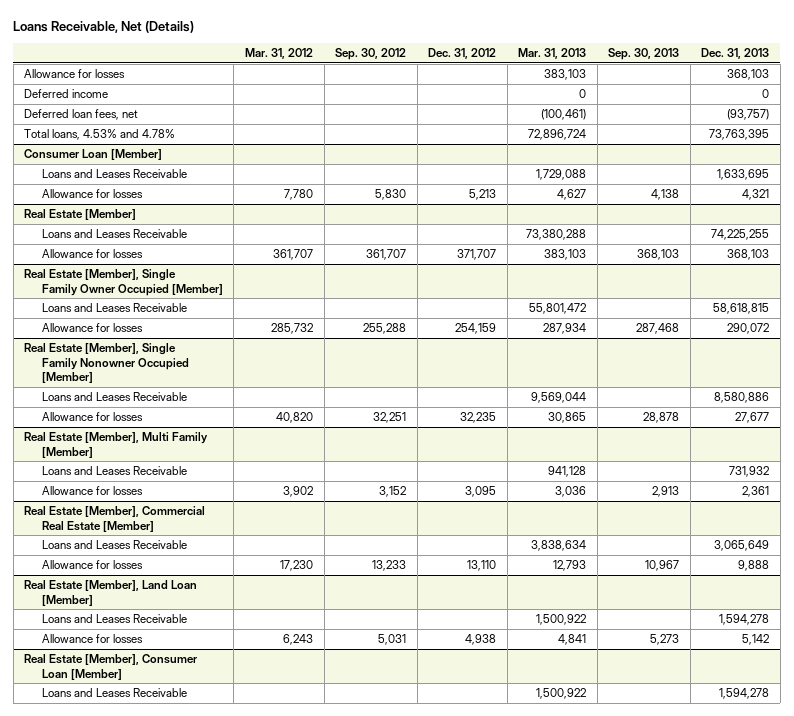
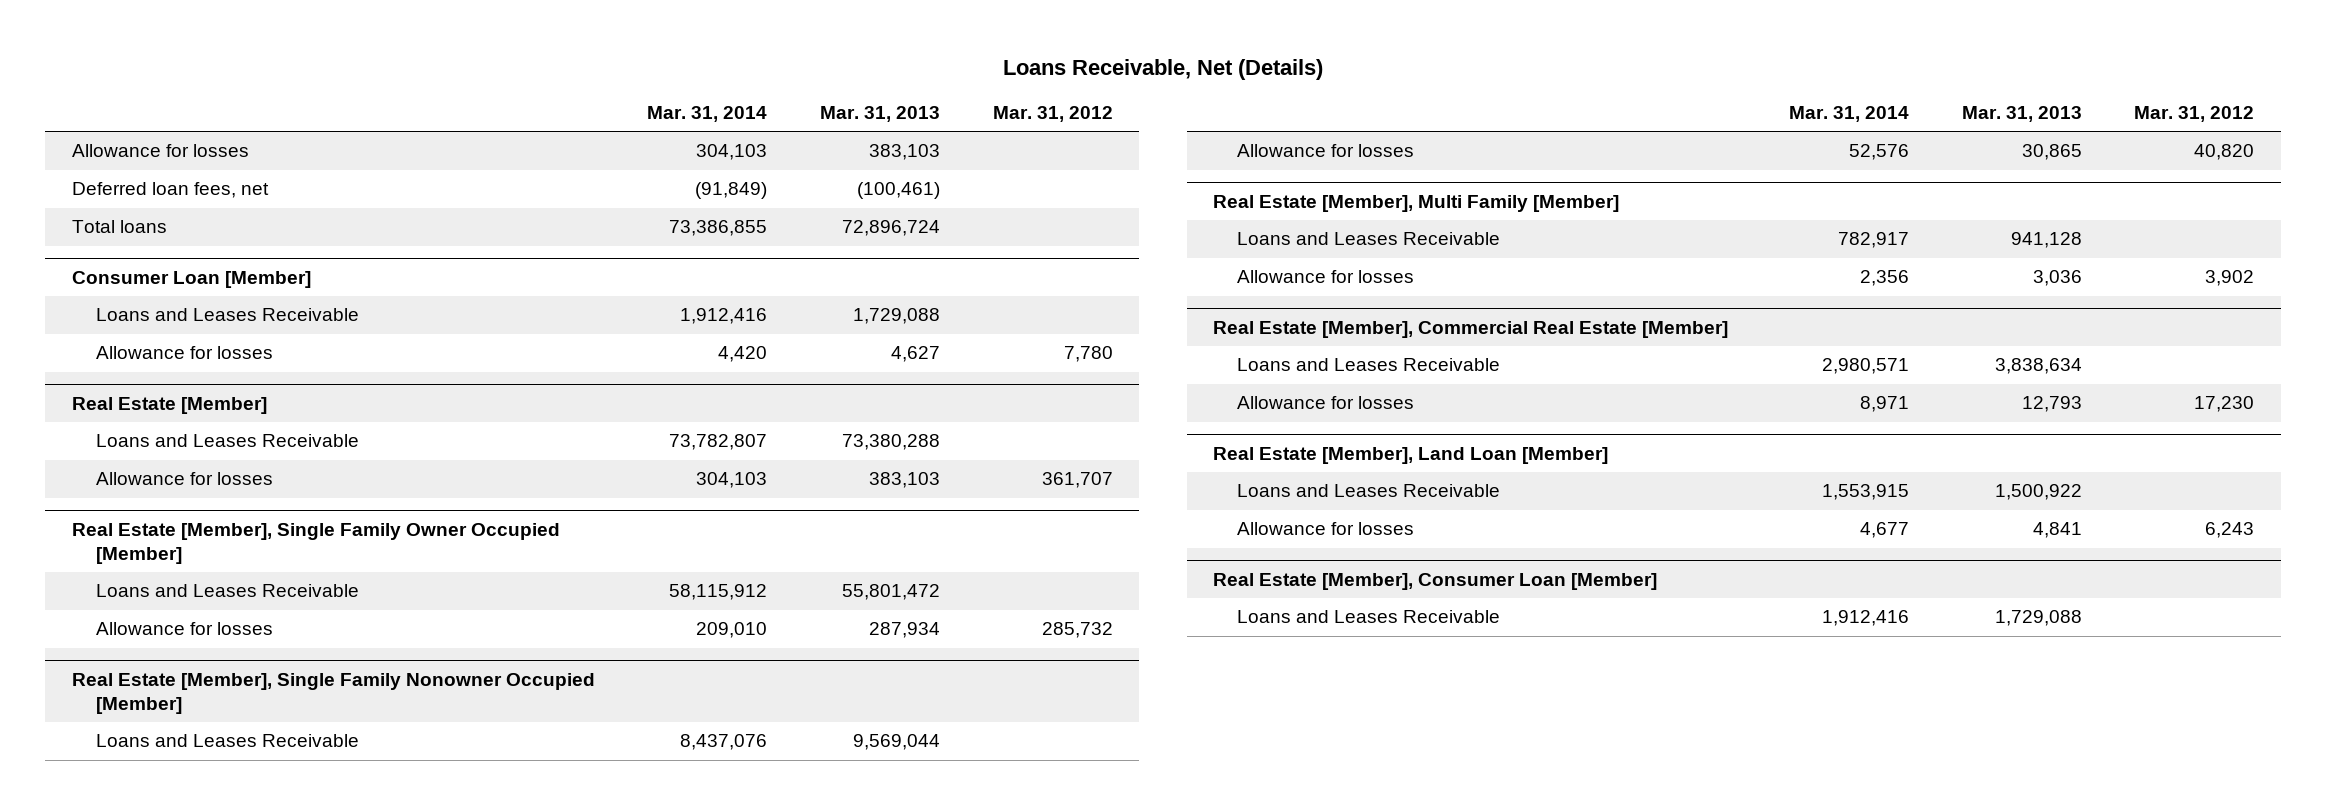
- | Mar. 31, 2012 | Sep. 30, 2012 | Dec. 31, 2012 | Mar. 31, 2013 | Sep. 30, 2013 | Dec. 31, 2013
+ | Mar. 31, 2014 | Mar. 31, 2013 | Mar. 31, 2012
- Deferred income | | | | 0 | | 0
- Total loans, 4.53% and 4.78% | | | | 72,896,724 | | 73,763,395
+ Total loans | 73,386,855 | 72,896,724 |
@ Real Estate [Member], Consumer Loan [Member]
- Loans and Leases Receivable | | | | 1,500,922 | | 1,594,278
+ Loans and Leases Receivable | 1,912,416 | 1,729,088 |

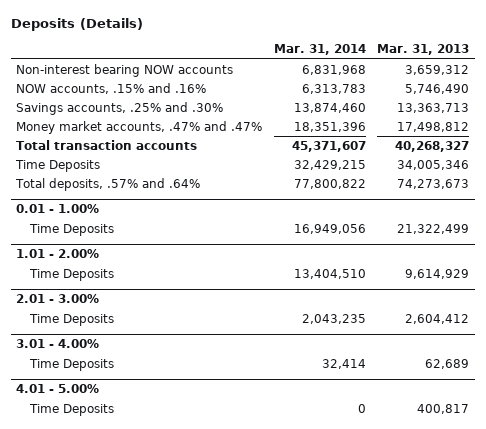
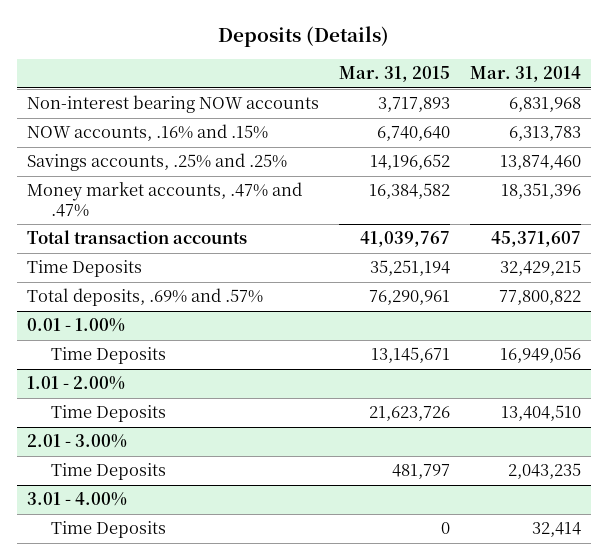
- | Mar. 31, 2014 | Mar. 31, 2013
+ | Mar. 31, 2015 | Mar. 31, 2014
- NOW accounts, .15% and .16% | 6,313,783 | 5,746,490
- Savings accounts, .25% and .30% | 13,874,460 | 13,363,713
+ NOW accounts, .16% and .15% | 6,740,640 | 6,313,783
+ Savings accounts, .25% and .25% | 14,196,652 | 13,874,460
- Total deposits, .57% and .64% | 77,800,822 | 74,273,673
+ Total deposits, .69% and .57% | 76,290,961 | 77,800,822
- 4.01 - 5.00%
- Time Deposits | 0 | 400,817

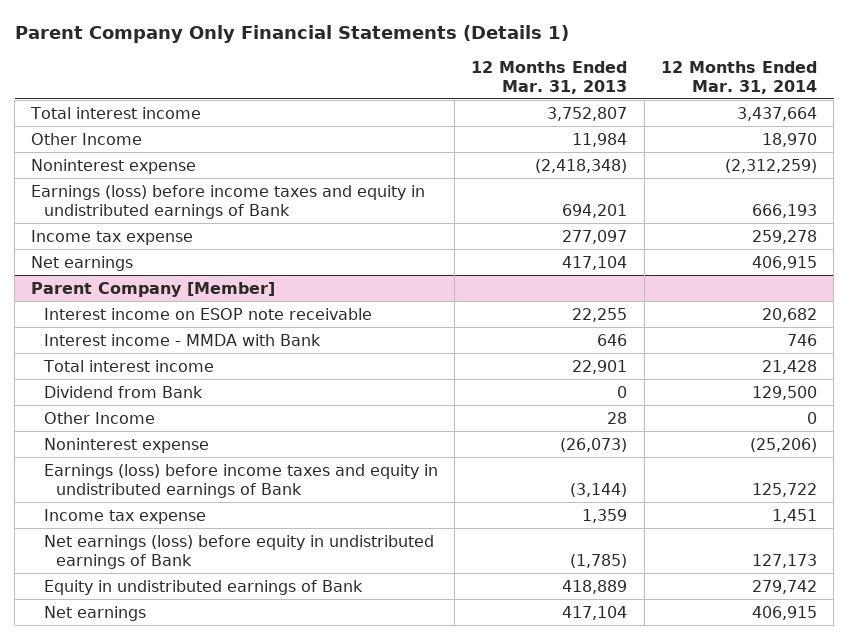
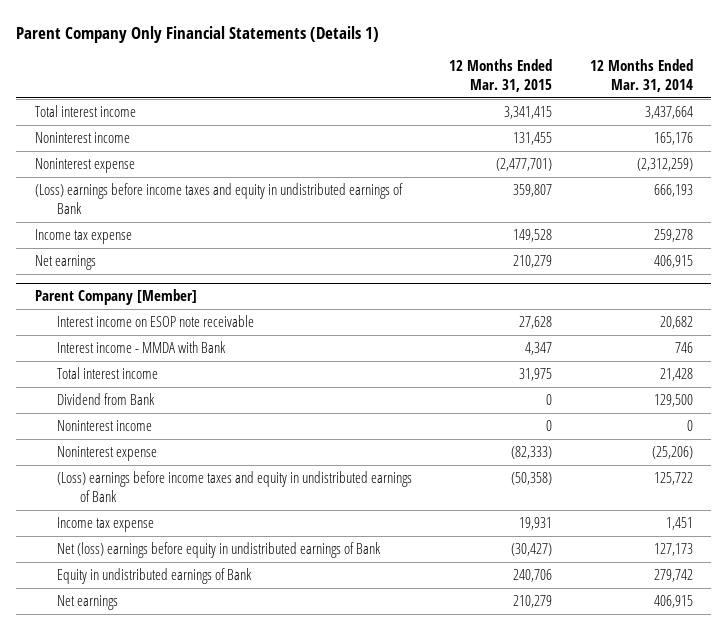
- | 12 Months Ended Mar. 31, 2013 | 12 Months Ended Mar. 31, 2014
+ | 12 Months Ended Mar. 31, 2015 | 12 Months Ended Mar. 31, 2014
- Other Income | 11,984 | 18,970
+ Noninterest income | 131,455 | 165,176
- Earnings (loss) before income taxes and equity in undistributed earnings of Bank | 694,201 | 666,193
+ (Loss) earnings before income taxes and equity in undistributed earnings of Bank | 359,807 | 666,193
@ Parent Company [Member]
- Other Income | 28 | 0
+ Noninterest income | 0 | 0
- Earnings (loss) before income taxes and equity in undistributed earnings of Bank | (3,144) | 125,722
+ (Loss) earnings before income taxes and equity in undistributed earnings of Bank | (50,358) | 125,722
- Net earnings (loss) before equity in undistributed earnings of Bank | (1,785) | 127,173
+ Net (loss) earnings before equity in undistributed earnings of Bank | (30,427) | 127,173

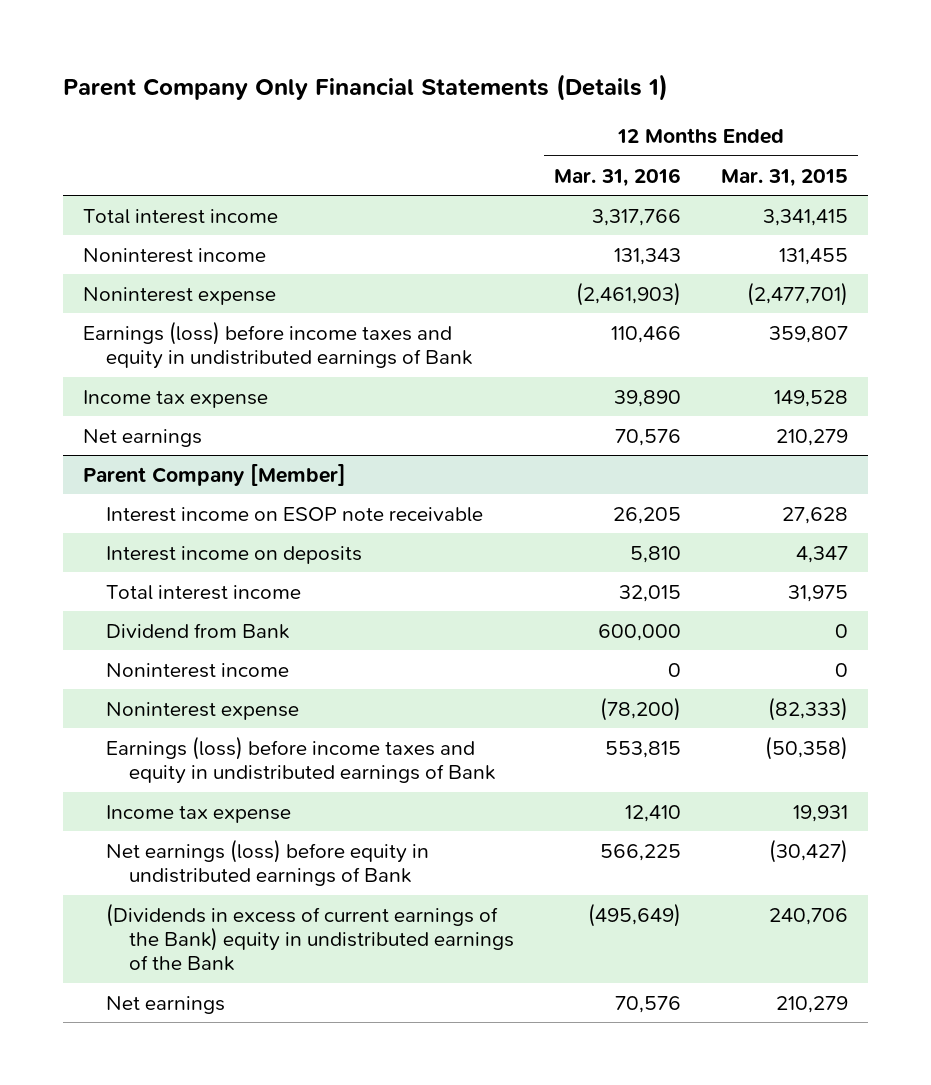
- | 12 Months Ended Mar. 31, 2015 | 12 Months Ended Mar. 31, 2014
+ | 12 Months Ended Mar. 31, 2016 | 12 Months Ended Mar. 31, 2015
- (Loss) earnings before income taxes and equity in undistributed earnings of Bank | 359,807 | 666,193
+ Earnings (loss) before income taxes and equity in undistributed earnings of Bank | 110,466 | 359,807
@ Parent Company [Member]
- Interest income - MMDA with Bank | 4,347 | 746
+ Interest income on deposits | 5,810 | 4,347
- (Loss) earnings before income taxes and equity in undistributed earnings of Bank | (50,358) | 125,722
+ Earnings (loss) before income taxes and equity in undistributed earnings of Bank | 553,815 | (50,358)
- Net (loss) earnings before equity in undistributed earnings of Bank | (30,427) | 127,173
- Equity in undistributed earnings of Bank | 240,706 | 279,742
+ Net earnings (loss) before equity in undistributed earnings of Bank | 566,225 | (30,427)
+ (Dividends in excess of current earnings of the Bank) equity in undistributed earnings of the Bank | (495,649) | 240,706

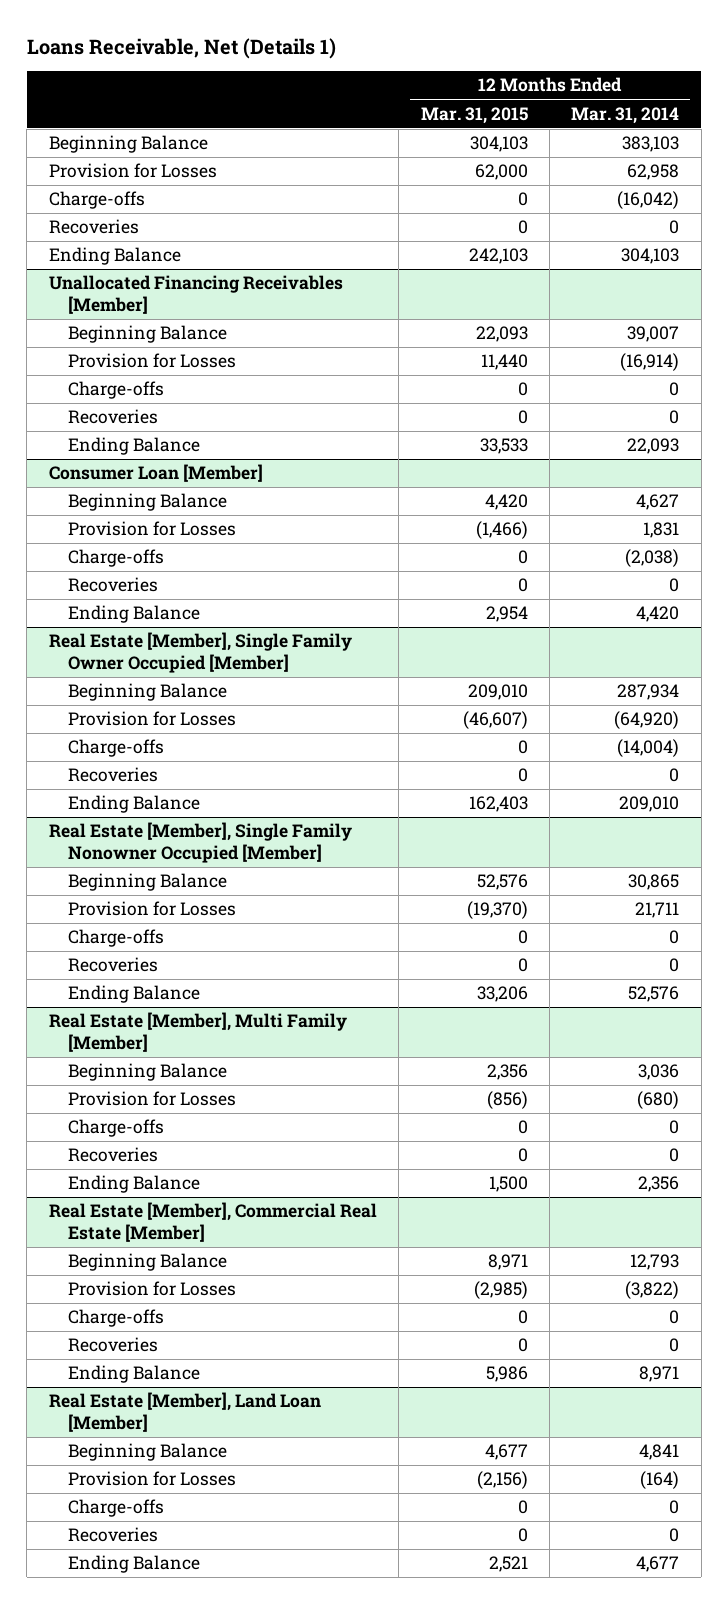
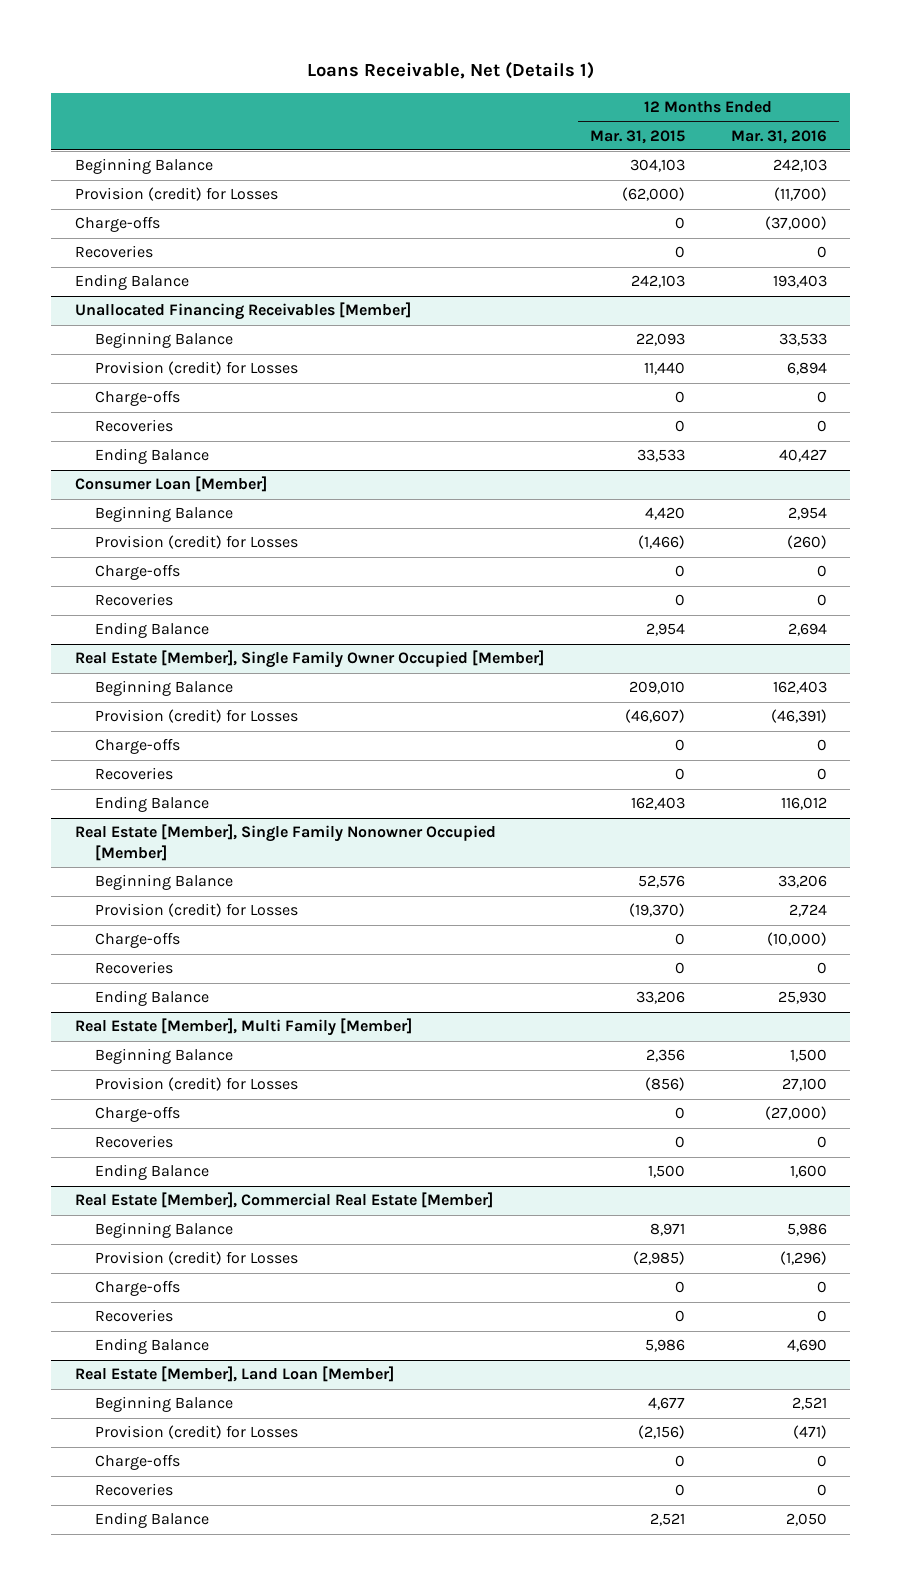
- | 12 Months Ended Mar. 31, 2015 | 12 Months Ended Mar. 31, 2014
+ | 12 Months Ended Mar. 31, 2015 | 12 Months Ended Mar. 31, 2016
- Provision for Losses | 62,000 | 62,958
+ Provision (credit) for Losses | (62,000) | (11,700)
@ Unallocated Financing Receivables [Member]
- Provision for Losses | 11,440 | (16,914)
+ Provision (credit) for Losses | 11,440 | 6,894
@ Consumer Loan [Member]
- Provision for Losses | (1,466) | 1,831
+ Provision (credit) for Losses | (1,466) | (260)
@ Real Estate [Member], Single Family Owner Occupied [Member]
- Provision for Losses | (46,607) | (64,920)
+ Provision (credit) for Losses | (46,607) | (46,391)
@ Real Estate [Member], Single Family Nonowner Occupied [Member]
- Provision for Losses | (19,370) | 21,711
+ Provision (credit) for Losses | (19,370) | 2,724
@ Real Estate [Member], Multi Family [Member]
- Provision for Losses | (856) | (680)
+ Provision (credit) for Losses | (856) | 27,100
@ Real Estate [Member], Commercial Real Estate [Member]
- Provision for Losses | (2,985) | (3,822)
+ Provision (credit) for Losses | (2,985) | (1,296)
@ Real Estate [Member], Land Loan [Member]
- Provision for Losses | (2,156) | (164)
+ Provision (credit) for Losses | (2,156) | (471)

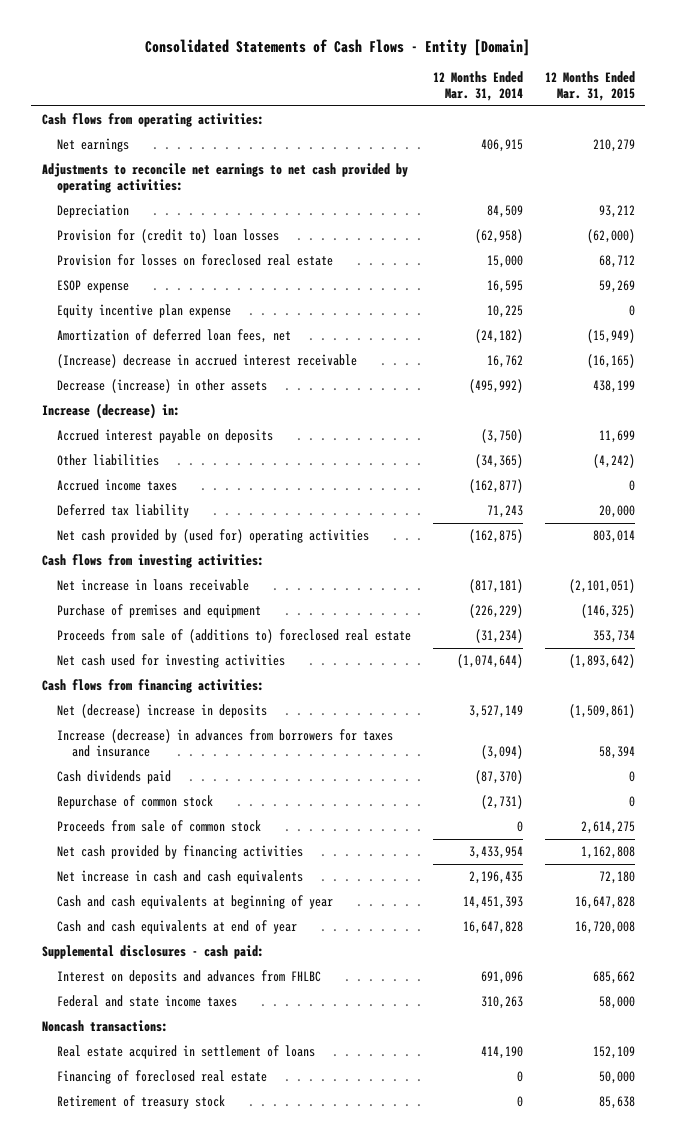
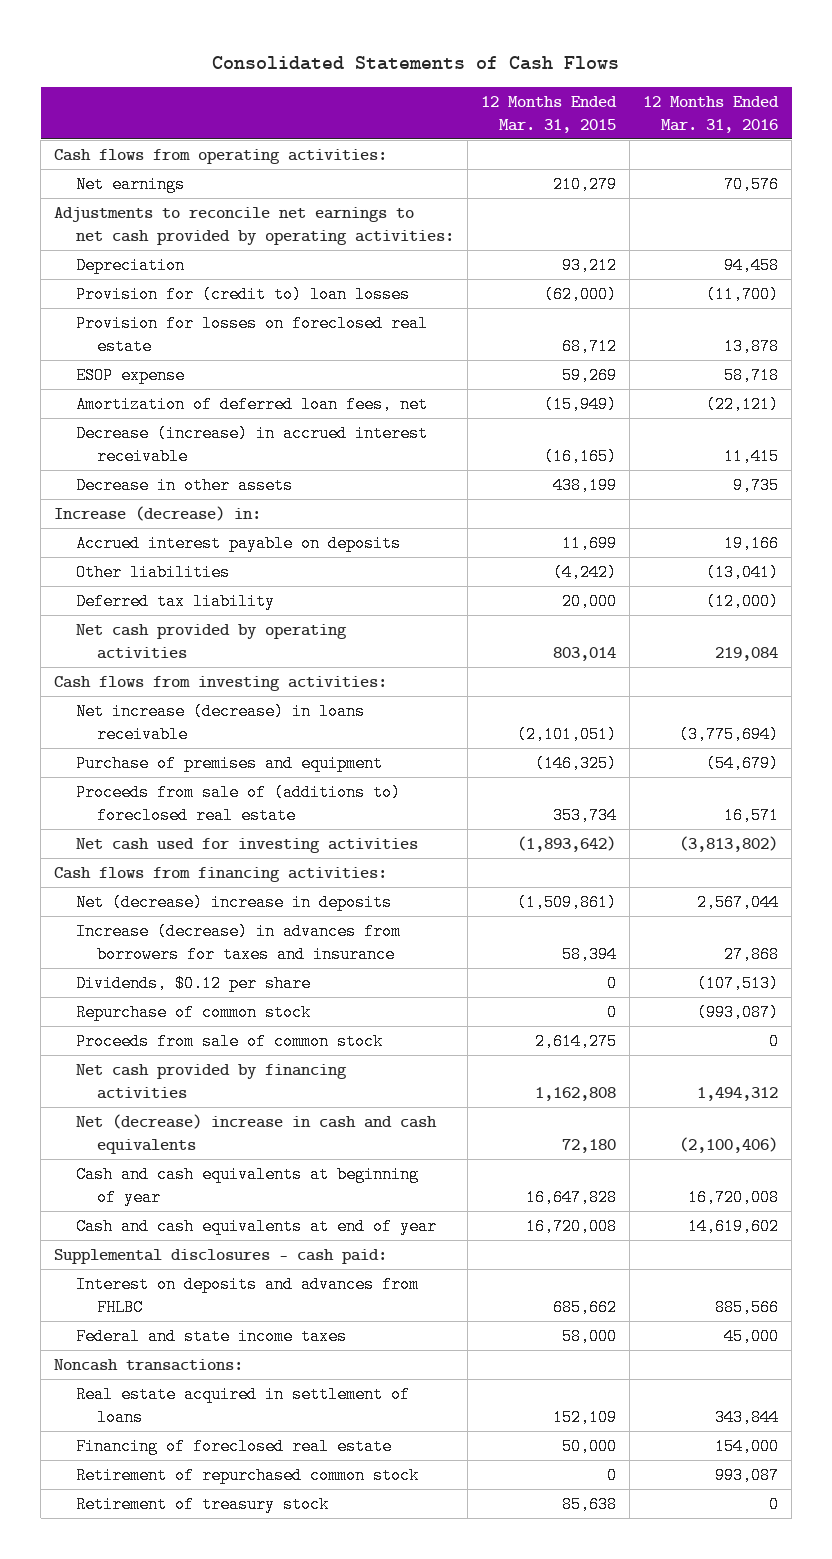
- Consolidated Statements of Cash Flows - Entity [Domain]
+ Consolidated Statements of Cash Flows
- | 12 Months Ended Mar. 31, 2014 | 12 Months Ended Mar. 31, 2015
+ | 12 Months Ended Mar. 31, 2015 | 12 Months Ended Mar. 31, 2016
- Equity incentive plan expense | 10,225 | 0
- (Increase) decrease in accrued interest receivable | 16,762 | (16,165)
- Decrease (increase) in other assets | (495,992) | 438,199
+ Decrease (increase) in accrued interest receivable | (16,165) | 11,415
+ Decrease in other assets | 438,199 | 9,735
- Accrued income taxes | (162,877) | 0
- Net cash provided by (used for) operating activities | (162,875) | 803,014
+ Net cash provided by operating activities | 803,014 | 219,084
- Net increase in loans receivable | (817,181) | (2,101,051)
+ Net increase (decrease) in loans receivable | (2,101,051) | (3,775,694)
- Cash dividends paid | (87,370) | 0
+ Dividends, $0.12 per share | 0 | (107,513)
- Net increase in cash and cash equivalents | 2,196,435 | 72,180
+ Net (decrease) increase in cash and cash equivalents | 72,180 | (2,100,406)
+ Retirement of repurchased common stock | 0 | 993,087

